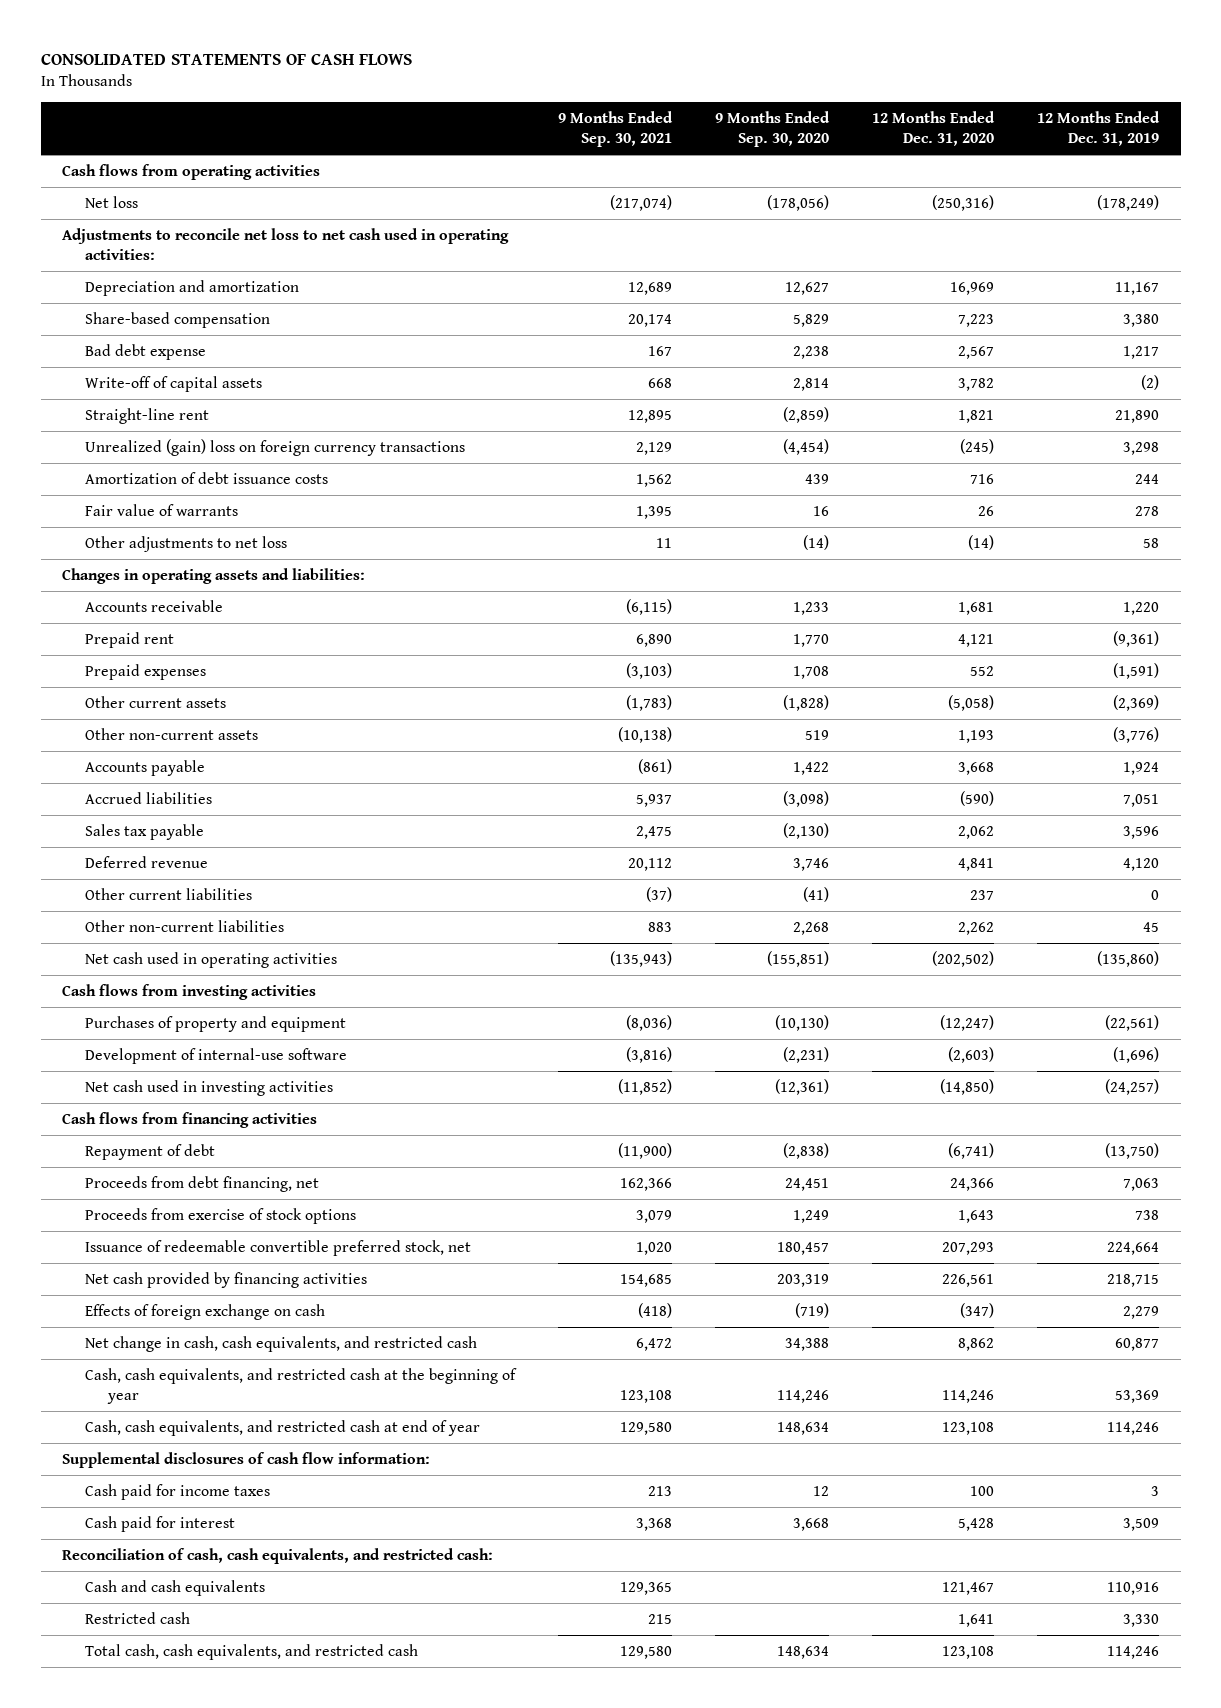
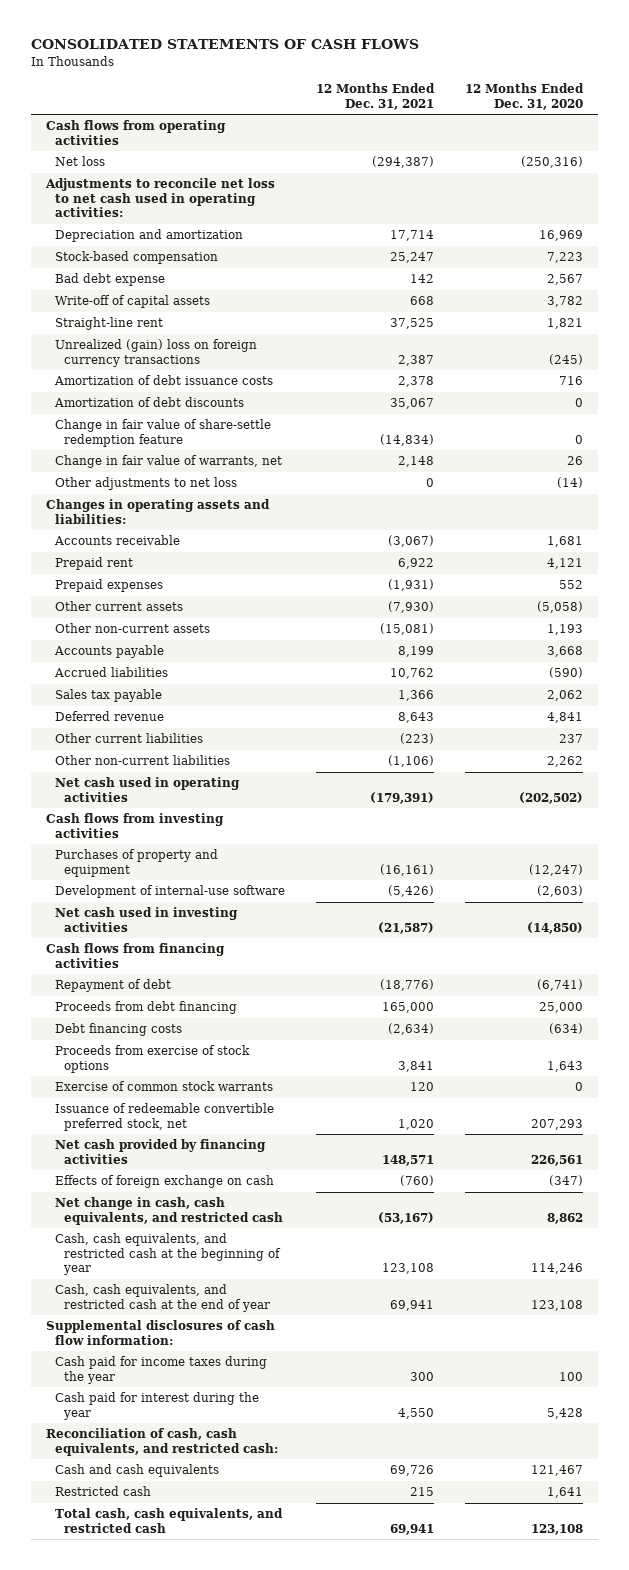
- | 9 Months Ended Sep. 30, 2021 | 9 Months Ended Sep. 30, 2020 | 12 Months Ended Dec. 31, 2020 | 12 Months Ended Dec. 31, 2019
+ | 12 Months Ended Dec. 31, 2021 | 12 Months Ended Dec. 31, 2020
- Share-based compensation | 20,174 | 5,829 | 7,223 | 3,380
+ Stock-based compensation | 25,247 | 7,223
- Fair value of warrants | 1,395 | 16 | 26 | 278
+ Amortization of debt discounts | 35,067 | 0
+ Change in fair value of share-settle redemption feature | (14,834) | 0
+ Change in fair value of warrants, net | 2,148 | 26
- Proceeds from debt financing, net | 162,366 | 24,451 | 24,366 | 7,063
+ Proceeds from debt financing | 165,000 | 25,000
+ Debt financing costs | (2,634) | (634)
+ Exercise of common stock warrants | 120 | 0
- Cash, cash equivalents, and restricted cash at end of year | 129,580 | 148,634 | 123,108 | 114,246
+ Cash, cash equivalents, and restricted cash at the end of year | 69,941 | 123,108
- Cash paid for income taxes | 213 | 12 | 100 | 3
- Cash paid for interest | 3,368 | 3,668 | 5,428 | 3,509
+ Cash paid for income taxes during the year | 300 | 100
+ Cash paid for interest during the year | 4,550 | 5,428

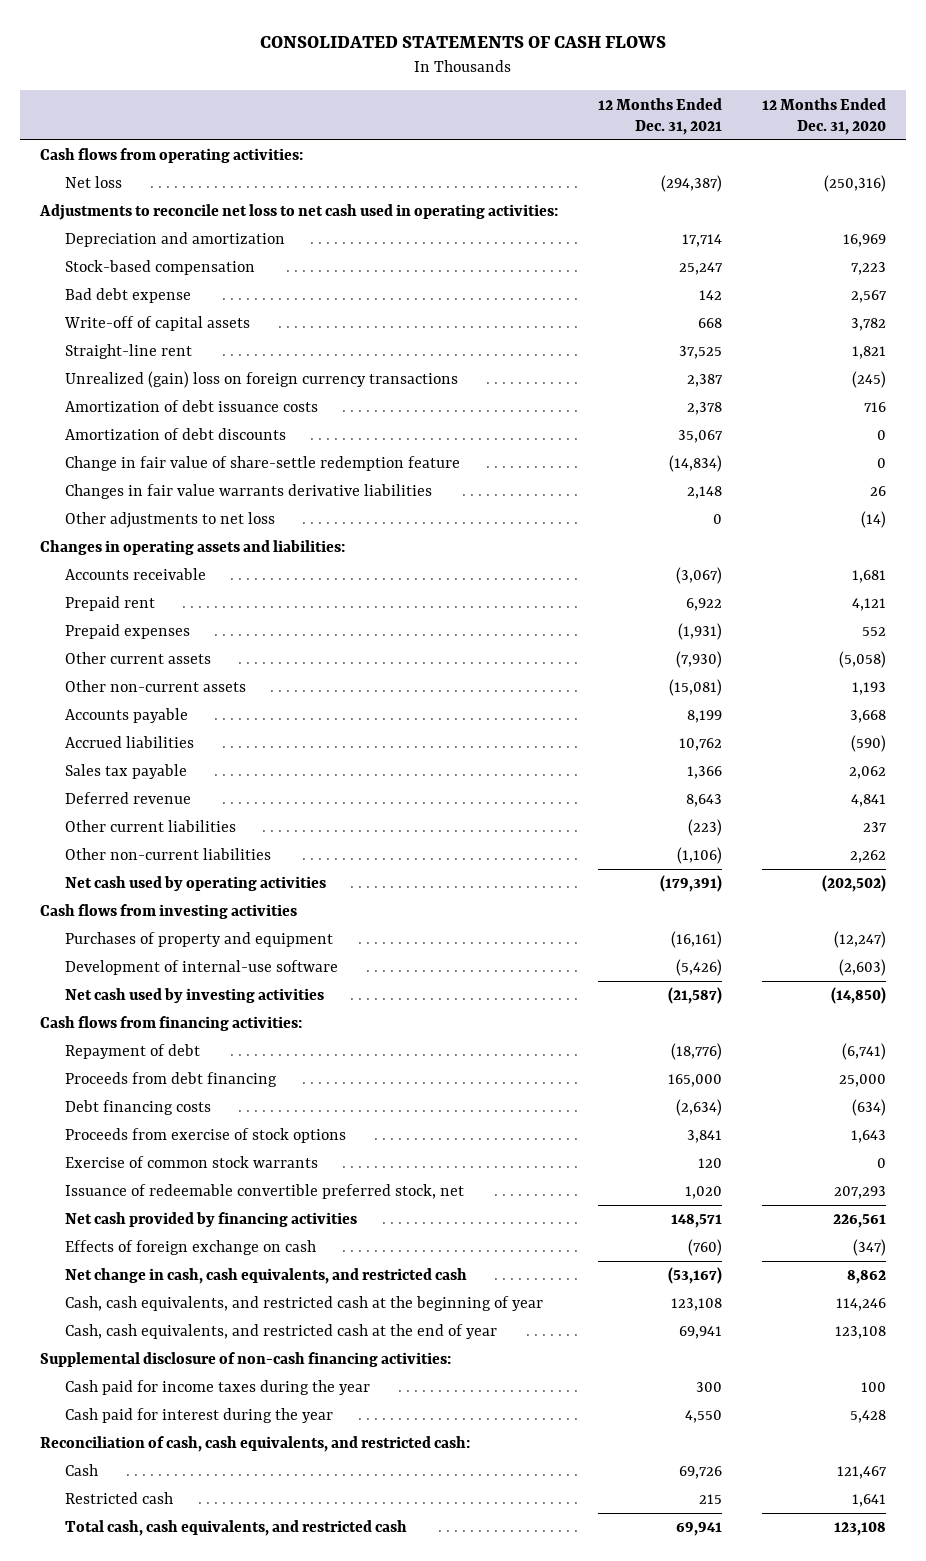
- Cash flows from operating activities
+ Cash flows from operating activities:
- Change in fair value of warrants, net | 2,148 | 26
+ Changes in fair value warrants derivative liabilities | 2,148 | 26
- Net cash used in operating activities | (179,391) | (202,502)
+ Net cash used by operating activities | (179,391) | (202,502)
- Net cash used in investing activities | (21,587) | (14,850)
- Cash flows from financing activities
+ Net cash used by investing activities | (21,587) | (14,850)
+ Cash flows from financing activities:
- Supplemental disclosures of cash flow information:
+ Supplemental disclosure of non-cash financing activities:
- Cash and cash equivalents | 69,726 | 121,467
+ Cash | 69,726 | 121,467

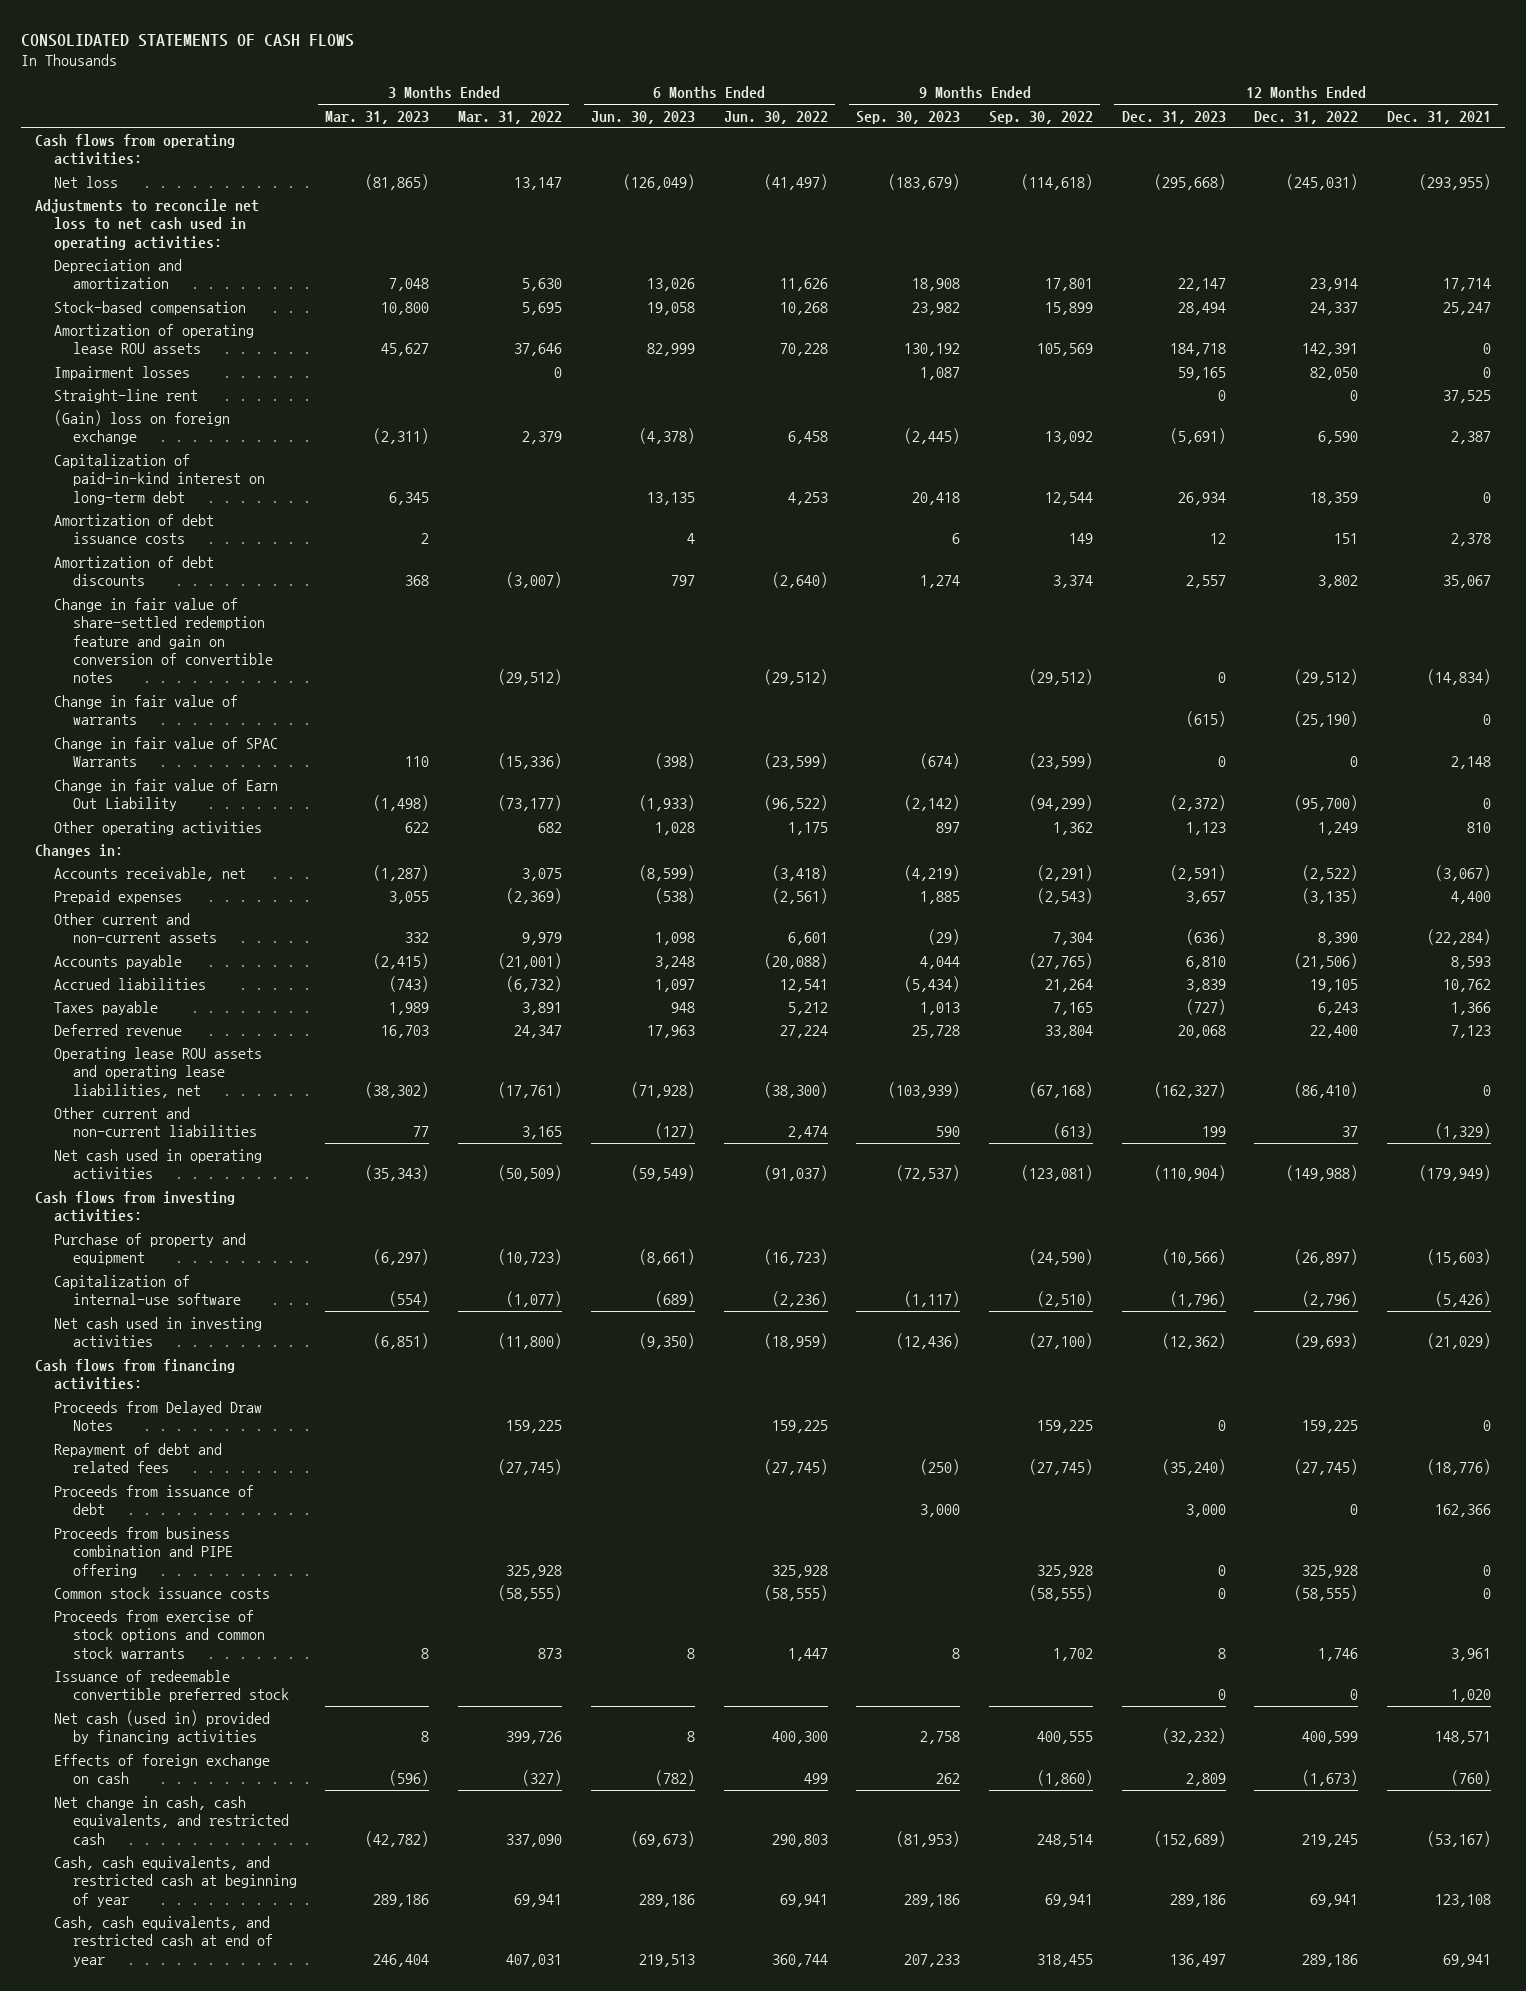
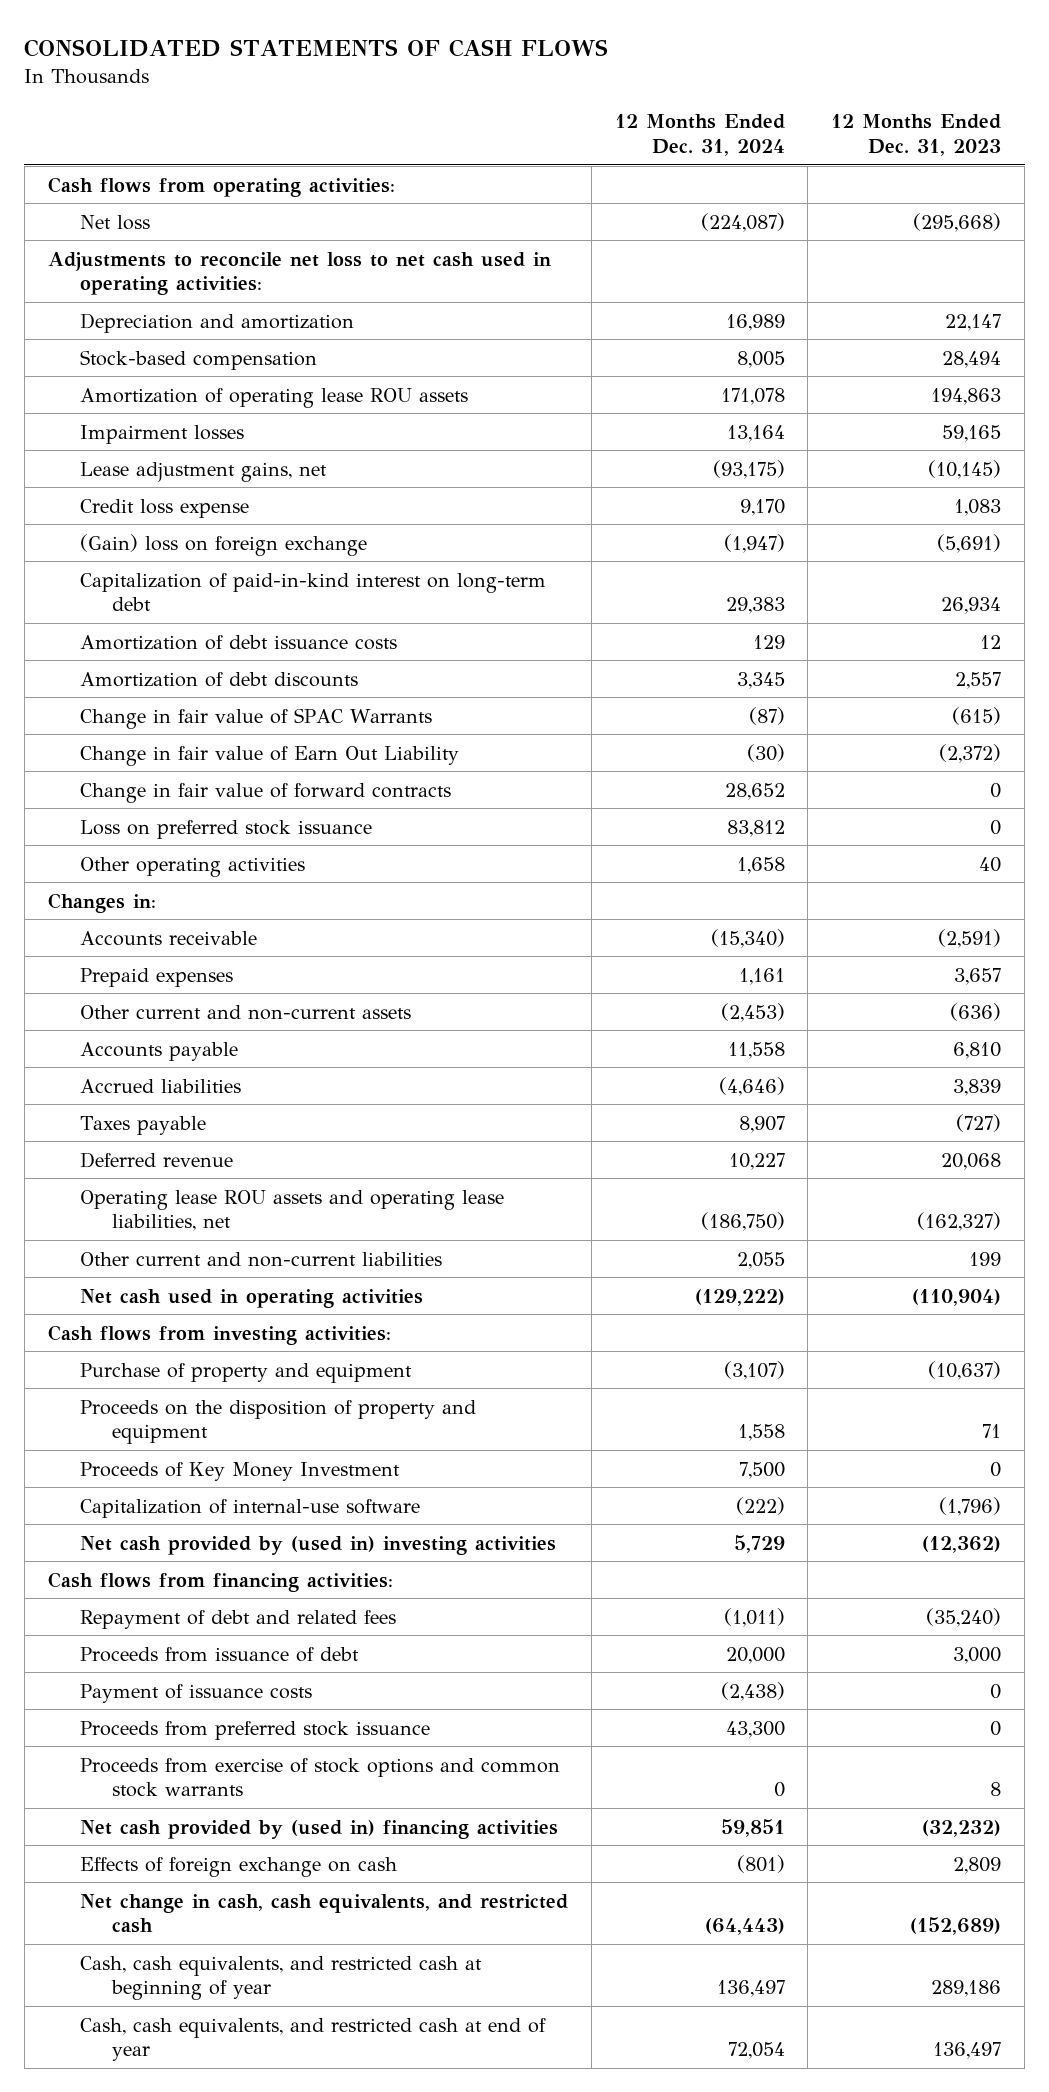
- | 3 Months Ended Mar. 31, 2023 | 3 Months Ended Mar. 31, 2022 | 6 Months Ended Jun. 30, 2023 | 6 Months Ended Jun. 30, 2022 | 9 Months Ended Sep. 30, 2023 | 9 Months Ended Sep. 30, 2022 | 12 Months Ended Dec. 31, 2023 | 12 Months Ended Dec. 31, 2022 | 12 Months Ended Dec. 31, 2021
+ | 12 Months Ended Dec. 31, 2024 | 12 Months Ended Dec. 31, 2023
- Amortization of operating lease ROU assets | 45,627 | 37,646 | 82,999 | 70,228 | 130,192 | 105,569 | 184,718 | 142,391 | 0
+ Amortization of operating lease ROU assets | 171,078 | 194,863
- Straight-line rent | | | | | | | 0 | 0 | 37,525
+ Lease adjustment gains, net | (93,175) | (10,145)
+ Credit loss expense | 9,170 | 1,083
- Change in fair value of share-settled redemption feature and gain on conversion of convertible notes | | (29,512) | | (29,512) | | (29,512) | 0 | (29,512) | (14,834)
- Change in fair value of warrants | | | | | | | (615) | (25,190) | 0
- Change in fair value of SPAC Warrants | 110 | (15,336) | (398) | (23,599) | (674) | (23,599) | 0 | 0 | 2,148
+ Change in fair value of SPAC Warrants | (87) | (615)
- Other operating activities | 622 | 682 | 1,028 | 1,175 | 897 | 1,362 | 1,123 | 1,249 | 810
+ Change in fair value of forward contracts | 28,652 | 0
+ Loss on preferred stock issuance | 83,812 | 0
+ Other operating activities | 1,658 | 40
- Accounts receivable, net | (1,287) | 3,075 | (8,599) | (3,418) | (4,219) | (2,291) | (2,591) | (2,522) | (3,067)
+ Accounts receivable | (15,340) | (2,591)
- Purchase of property and equipment | (6,297) | (10,723) | (8,661) | (16,723) | | (24,590) | (10,566) | (26,897) | (15,603)
+ Purchase of property and equipment | (3,107) | (10,637)
+ Proceeds on the disposition of property and equipment | 1,558 | 71
+ Proceeds of Key Money Investment | 7,500 | 0
- Net cash used in investing activities | (6,851) | (11,800) | (9,350) | (18,959) | (12,436) | (27,100) | (12,362) | (29,693) | (21,029)
+ Net cash provided by (used in) investing activities | 5,729 | (12,362)
- Proceeds from Delayed Draw Notes | | 159,225 | | 159,225 | | 159,225 | 0 | 159,225 | 0
- Proceeds from business combination and PIPE offering | | 325,928 | | 325,928 | | 325,928 | 0 | 325,928 | 0
- Common stock issuance costs | | (58,555) | | (58,555) | | (58,555) | 0 | (58,555) | 0
+ Payment of issuance costs | (2,438) | 0
+ Proceeds from preferred stock issuance | 43,300 | 0
- Issuance of redeemable convertible preferred stock | | | | | | | 0 | 0 | 1,020
- Net cash (used in) provided by financing activities | 8 | 399,726 | 8 | 400,300 | 2,758 | 400,555 | (32,232) | 400,599 | 148,571
+ Net cash provided by (used in) financing activities | 59,851 | (32,232)

